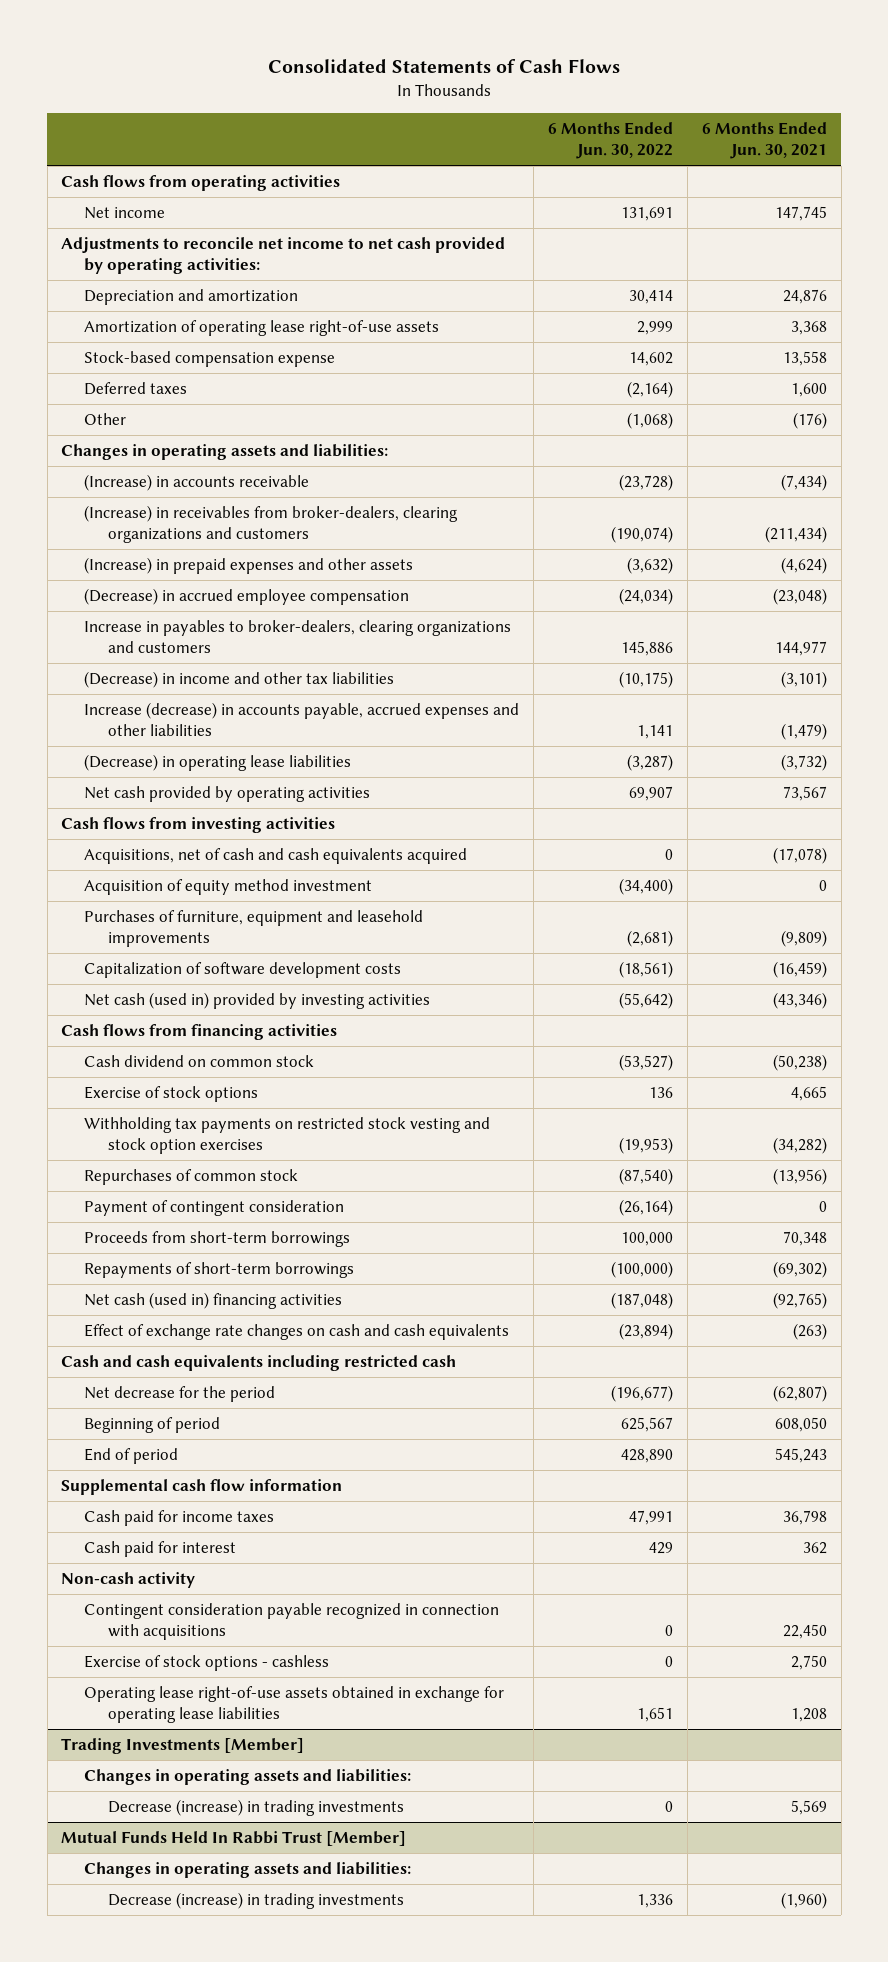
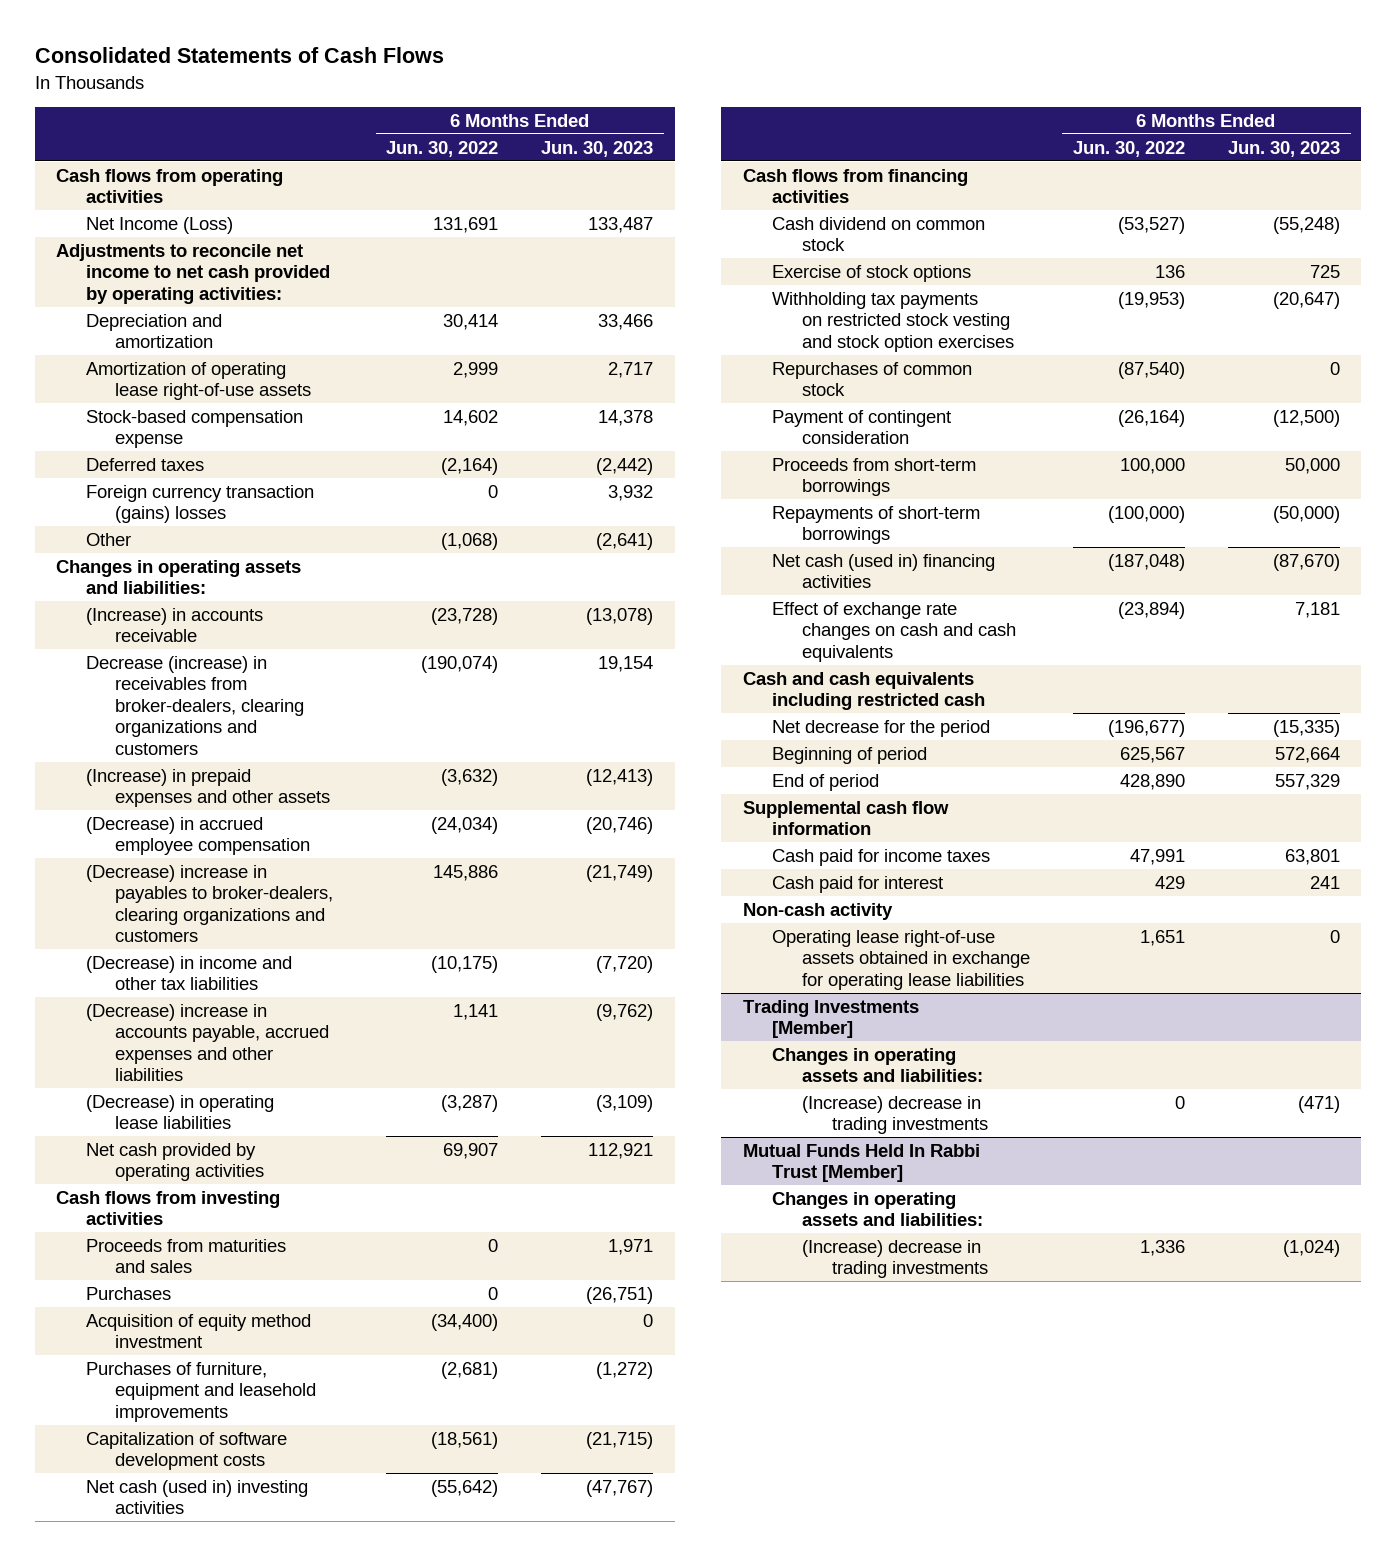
- | 6 Months Ended Jun. 30, 2022 | 6 Months Ended Jun. 30, 2021
+ | 6 Months Ended Jun. 30, 2022 | 6 Months Ended Jun. 30, 2023
- Net income | 131,691 | 147,745
+ Net Income (Loss) | 131,691 | 133,487
+ Foreign currency transaction (gains) losses | 0 | 3,932
- (Increase) in receivables from broker-dealers, clearing organizations and customers | (190,074) | (211,434)
+ Decrease (increase) in receivables from broker-dealers, clearing organizations and customers | (190,074) | 19,154
- Increase in payables to broker-dealers, clearing organizations and customers | 145,886 | 144,977
+ (Decrease) increase in payables to broker-dealers, clearing organizations and customers | 145,886 | (21,749)
- Increase (decrease) in accounts payable, accrued expenses and other liabilities | 1,141 | (1,479)
+ (Decrease) increase in accounts payable, accrued expenses and other liabilities | 1,141 | (9,762)
- Acquisitions, net of cash and cash equivalents acquired | 0 | (17,078)
+ Proceeds from maturities and sales | 0 | 1,971
+ Purchases | 0 | (26,751)
- Net cash (used in) provided by investing activities | (55,642) | (43,346)
+ Net cash (used in) investing activities | (55,642) | (47,767)
- Contingent consideration payable recognized in connection with acquisitions | 0 | 22,450
- Exercise of stock options - cashless | 0 | 2,750
@ Trading Investments [Member]
- Decrease (increase) in trading investments | 0 | 5,569
+ (Increase) decrease in trading investments | 0 | (471)
@ Mutual Funds Held In Rabbi Trust [Member]
- Decrease (increase) in trading investments | 1,336 | (1,960)
+ (Increase) decrease in trading investments | 1,336 | (1,024)

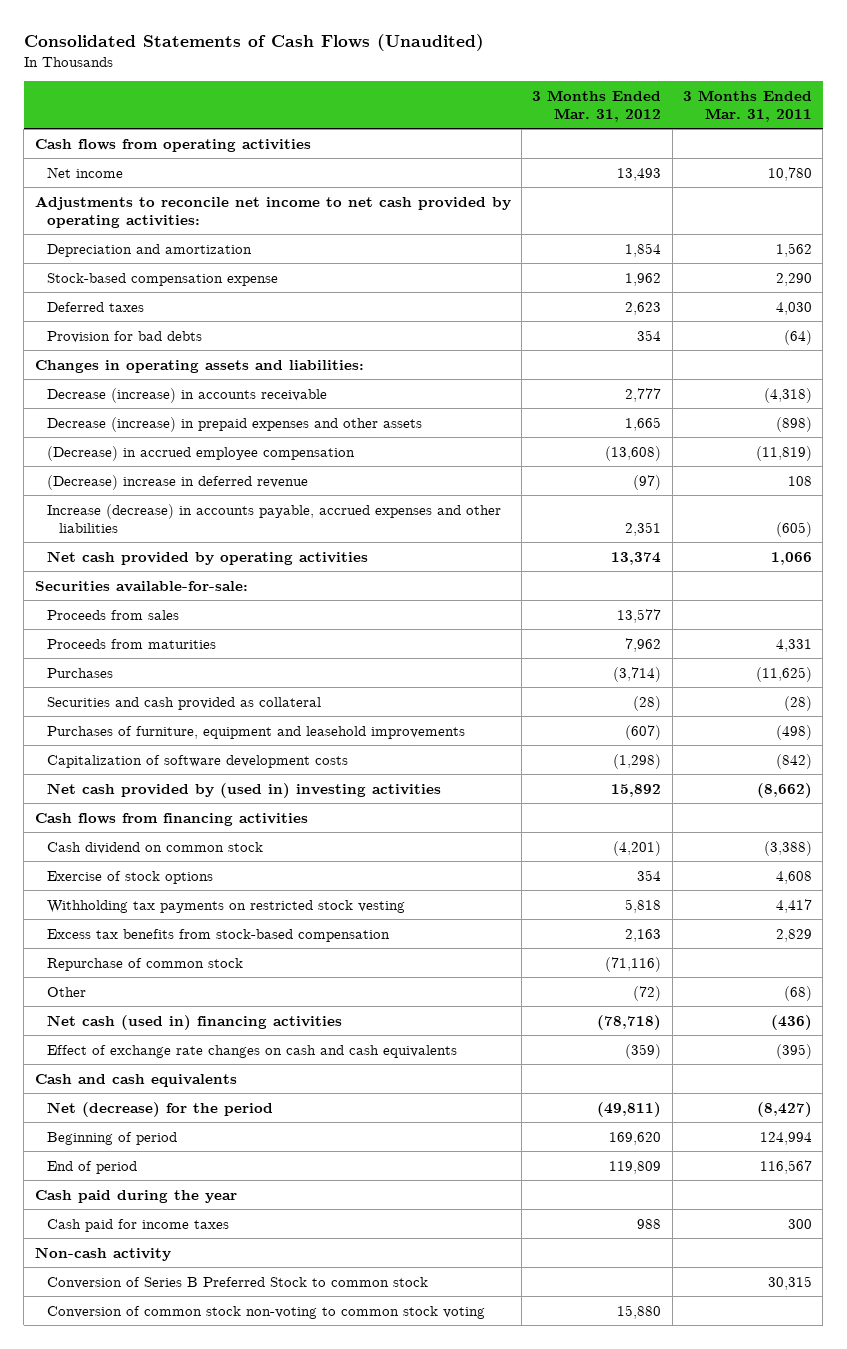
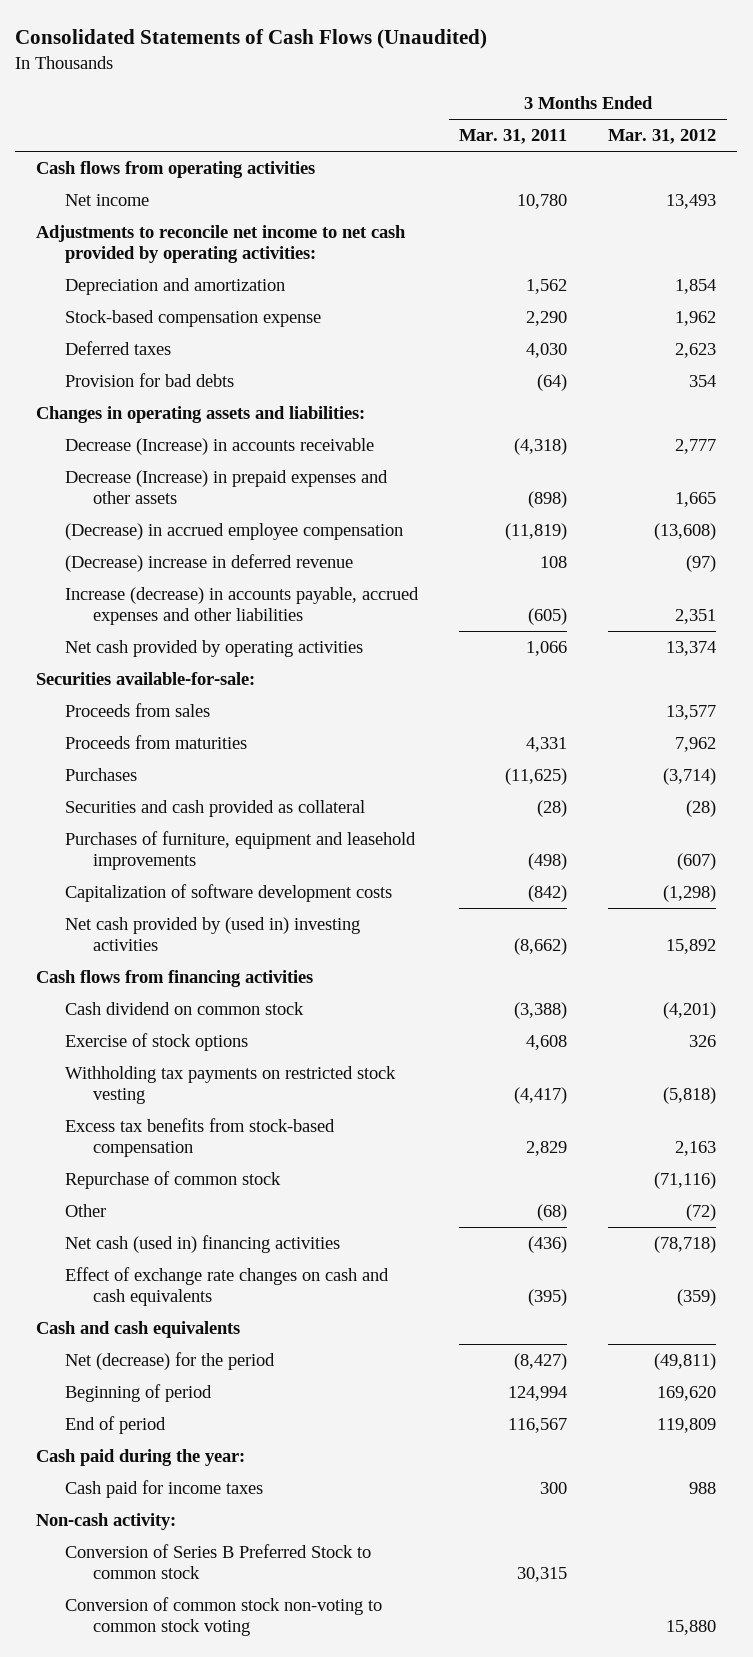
- | 3 Months Ended Mar. 31, 2012 | 3 Months Ended Mar. 31, 2011
+ | 3 Months Ended Mar. 31, 2011 | 3 Months Ended Mar. 31, 2012
- Decrease (increase) in accounts receivable | 2,777 | (4,318)
- Decrease (increase) in prepaid expenses and other assets | 1,665 | (898)
+ Decrease (Increase) in accounts receivable | (4,318) | 2,777
+ Decrease (Increase) in prepaid expenses and other assets | (898) | 1,665
- Exercise of stock options | 354 | 4,608
- Withholding tax payments on restricted stock vesting | 5,818 | 4,417
+ Exercise of stock options | 4,608 | 326
+ Withholding tax payments on restricted stock vesting | (4,417) | (5,818)
- Cash paid during the year
+ Cash paid during the year:
- Non-cash activity
+ Non-cash activity:

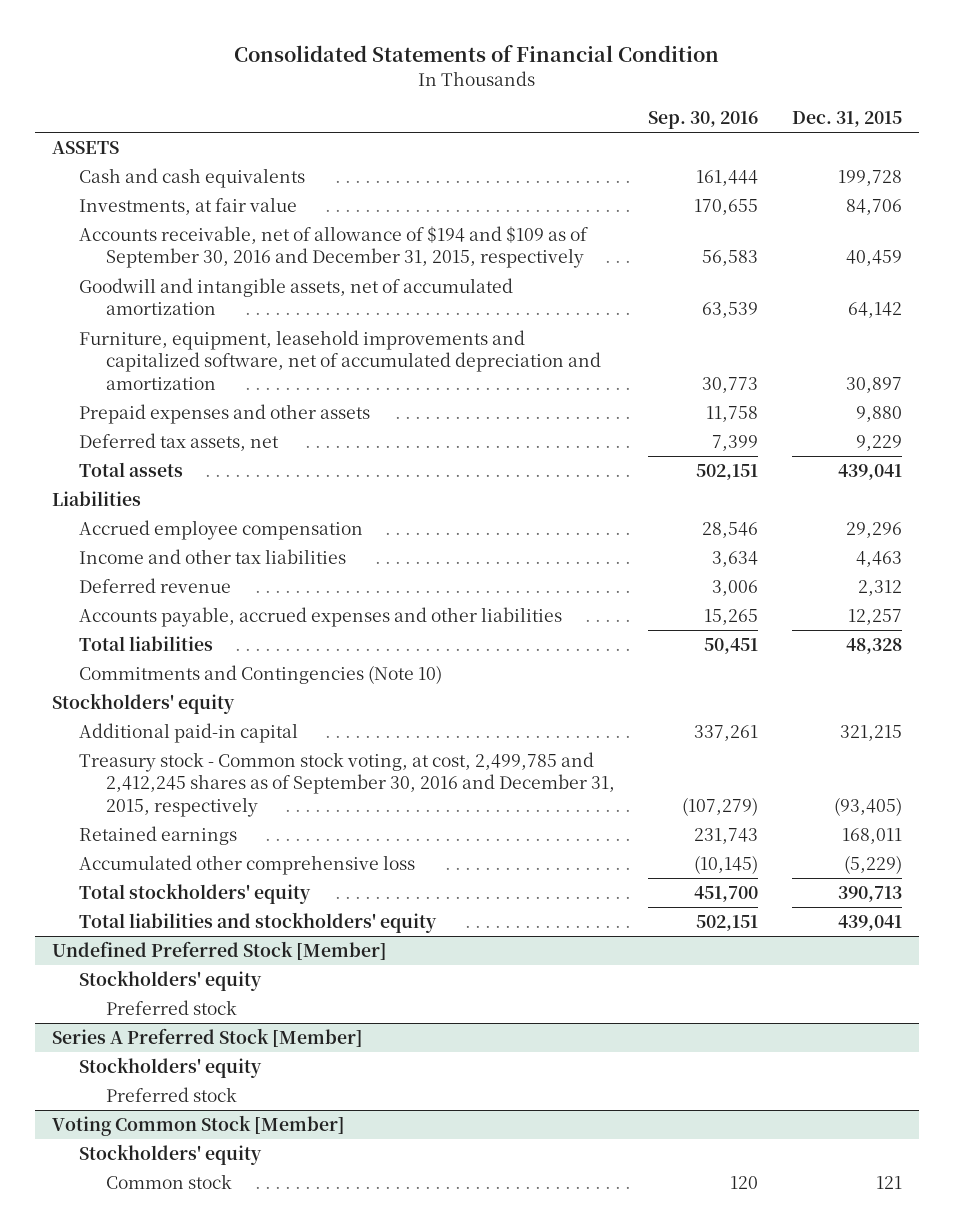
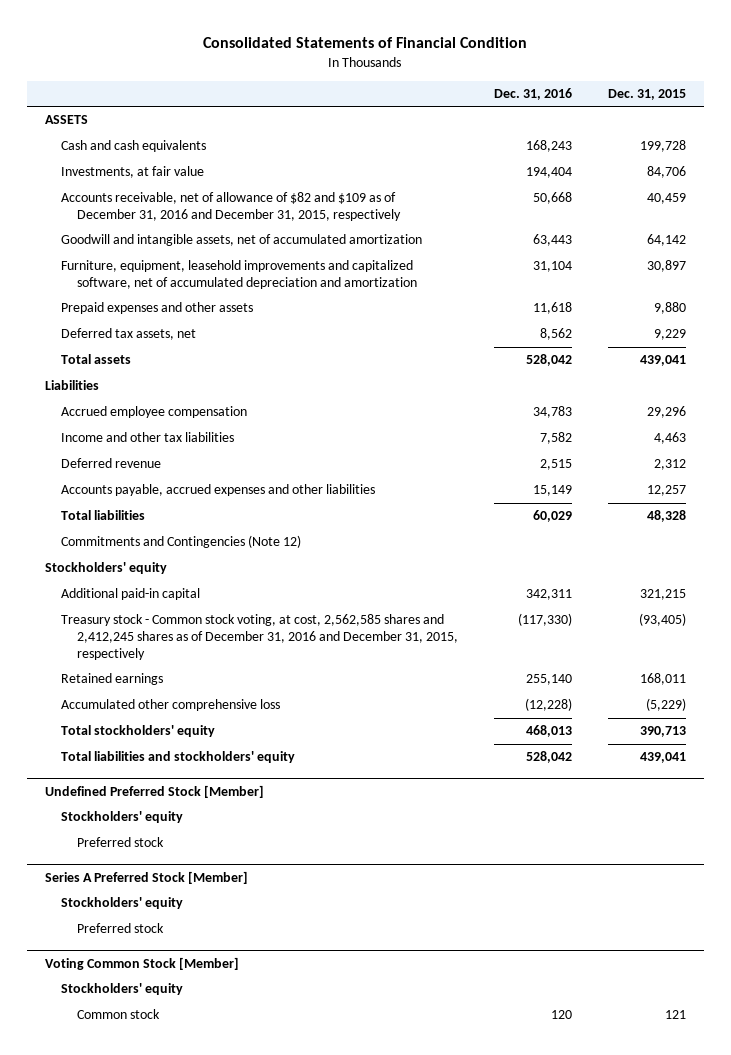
- | Sep. 30, 2016 | Dec. 31, 2015
+ | Dec. 31, 2016 | Dec. 31, 2015
- Accounts receivable, net of allowance of $194 and $109 as of September 30, 2016 and December 31, 2015, respectively | 56,583 | 40,459
+ Accounts receivable, net of allowance of $82 and $109 as of December 31, 2016 and December 31, 2015, respectively | 50,668 | 40,459
- Commitments and Contingencies (Note 10)
+ Commitments and Contingencies (Note 12)
- Treasury stock - Common stock voting, at cost, 2,499,785 and 2,412,245 shares as of September 30, 2016 and December 31, 2015, respectively | (107,279) | (93,405)
+ Treasury stock - Common stock voting, at cost, 2,562,585 shares and 2,412,245 shares as of December 31, 2016 and December 31, 2015, respectively | (117,330) | (93,405)

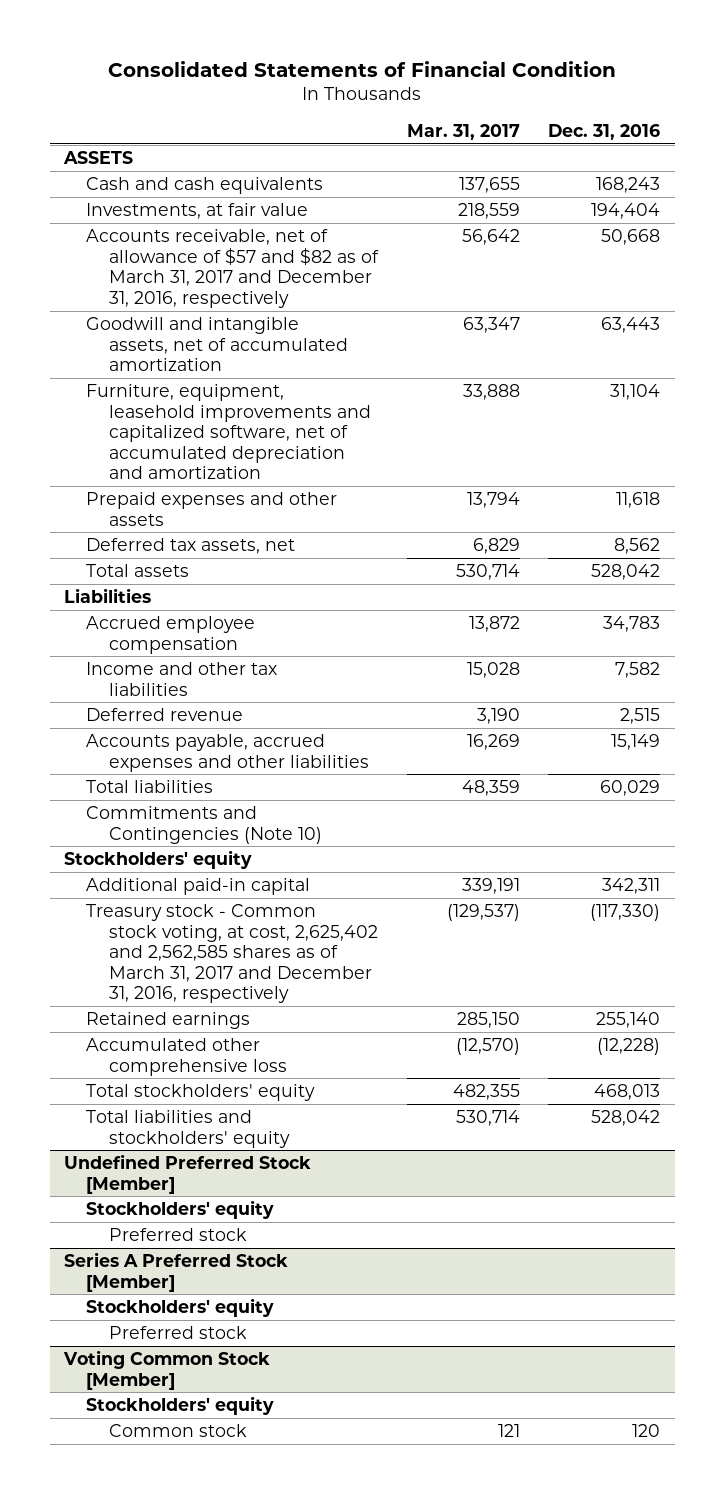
- | Dec. 31, 2016 | Dec. 31, 2015
+ | Mar. 31, 2017 | Dec. 31, 2016
- Accounts receivable, net of allowance of $82 and $109 as of December 31, 2016 and December 31, 2015, respectively | 50,668 | 40,459
+ Accounts receivable, net of allowance of $57 and $82 as of March 31, 2017 and December 31, 2016, respectively | 56,642 | 50,668
- Commitments and Contingencies (Note 12)
+ Commitments and Contingencies (Note 10)
- Treasury stock - Common stock voting, at cost, 2,562,585 shares and 2,412,245 shares as of December 31, 2016 and December 31, 2015, respectively | (117,330) | (93,405)
+ Treasury stock - Common stock voting, at cost, 2,625,402 and 2,562,585 shares as of March 31, 2017 and December 31, 2016, respectively | (129,537) | (117,330)

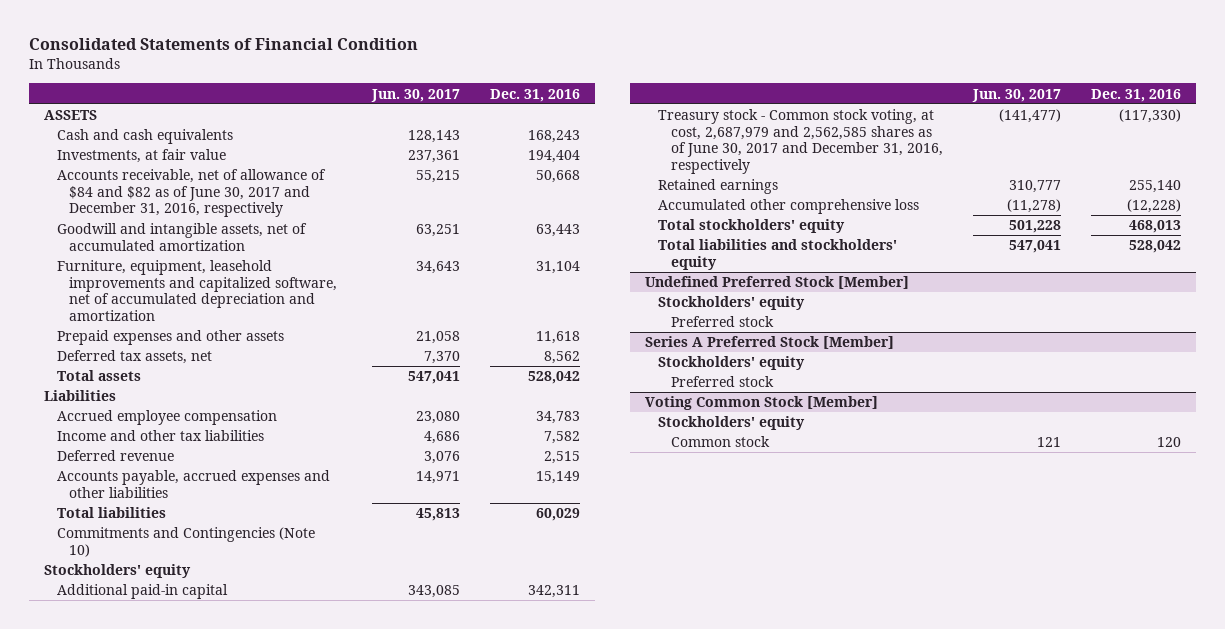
- | Mar. 31, 2017 | Dec. 31, 2016
+ | Jun. 30, 2017 | Dec. 31, 2016
- Accounts receivable, net of allowance of $57 and $82 as of March 31, 2017 and December 31, 2016, respectively | 56,642 | 50,668
+ Accounts receivable, net of allowance of $84 and $82 as of June 30, 2017 and December 31, 2016, respectively | 55,215 | 50,668
- Treasury stock - Common stock voting, at cost, 2,625,402 and 2,562,585 shares as of March 31, 2017 and December 31, 2016, respectively | (129,537) | (117,330)
+ Treasury stock - Common stock voting, at cost, 2,687,979 and 2,562,585 shares as of June 30, 2017 and December 31, 2016, respectively | (141,477) | (117,330)

